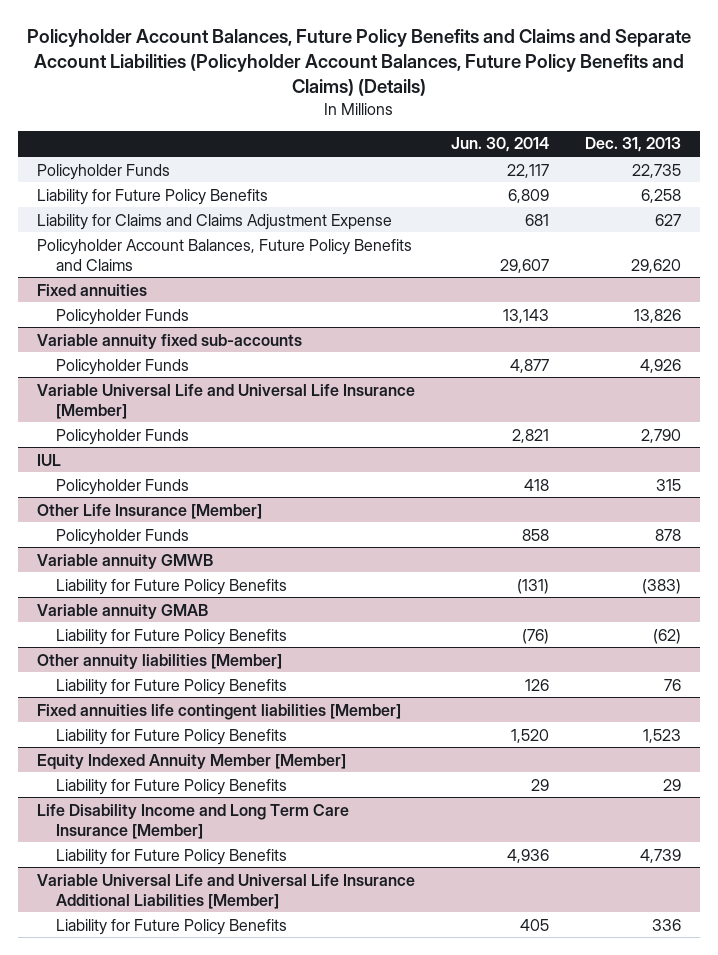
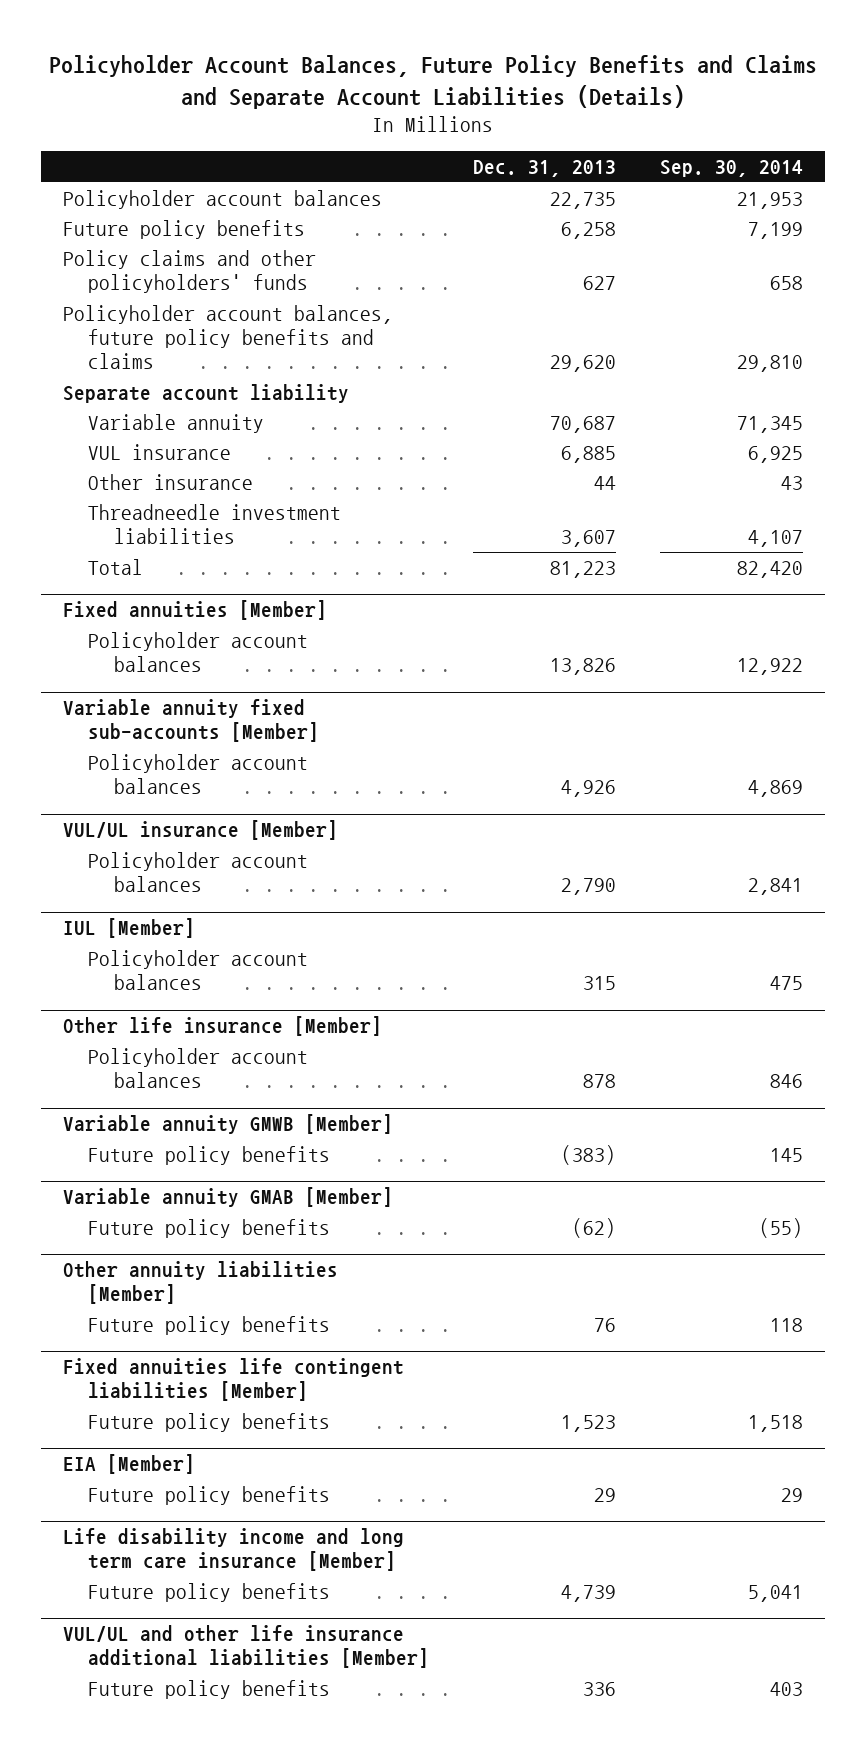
- Policyholder Account Balances, Future Policy Benefits and Claims and Separate Account Liabilities (Policyholder Account Balances, Future Policy Benefits and Claims) (Details)
+ Policyholder Account Balances, Future Policy Benefits and Claims and Separate Account Liabilities (Details)
- | Jun. 30, 2014 | Dec. 31, 2013
+ | Dec. 31, 2013 | Sep. 30, 2014
- Policyholder Funds | 22,117 | 22,735
- Liability for Future Policy Benefits | 6,809 | 6,258
- Liability for Claims and Claims Adjustment Expense | 681 | 627
- Policyholder Account Balances, Future Policy Benefits and Claims | 29,607 | 29,620
- Fixed annuities
- Policyholder Funds | 13,143 | 13,826
- Variable annuity fixed sub-accounts
- Policyholder Funds | 4,877 | 4,926
- Variable Universal Life and Universal Life Insurance [Member]
- Policyholder Funds | 2,821 | 2,790
- IUL
- Policyholder Funds | 418 | 315
- Other Life Insurance [Member]
- Policyholder Funds | 858 | 878
- Variable annuity GMWB
- Liability for Future Policy Benefits | (131) | (383)
- Variable annuity GMAB
- Liability for Future Policy Benefits | (76) | (62)
+ Policyholder account balances | 22,735 | 21,953
+ Future policy benefits | 6,258 | 7,199
+ Policy claims and other policyholders' funds | 627 | 658
+ Policyholder account balances, future policy benefits and claims | 29,620 | 29,810
+ Separate account liability
+ Variable annuity | 70,687 | 71,345
+ VUL insurance | 6,885 | 6,925
+ Other insurance | 44 | 43
+ Threadneedle investment liabilities | 3,607 | 4,107
+ Total | 81,223 | 82,420
+ Fixed annuities [Member]
+ Policyholder account balances | 13,826 | 12,922
+ Variable annuity fixed sub-accounts [Member]
+ Policyholder account balances | 4,926 | 4,869
+ VUL/UL insurance [Member]
+ Policyholder account balances | 2,790 | 2,841
+ IUL [Member]
+ Policyholder account balances | 315 | 475
+ Other life insurance [Member]
+ Policyholder account balances | 878 | 846
+ Variable annuity GMWB [Member]
+ Future policy benefits | (383) | 145
+ Variable annuity GMAB [Member]
+ Future policy benefits | (62) | (55)
@ Other annuity liabilities [Member]
- Liability for Future Policy Benefits | 126 | 76
+ Future policy benefits | 76 | 118
@ Fixed annuities life contingent liabilities [Member]
- Liability for Future Policy Benefits | 1,520 | 1,523
- Equity Indexed Annuity Member [Member]
- Liability for Future Policy Benefits | 29 | 29
- Life Disability Income and Long Term Care Insurance [Member]
- Liability for Future Policy Benefits | 4,936 | 4,739
- Variable Universal Life and Universal Life Insurance Additional Liabilities [Member]
- Liability for Future Policy Benefits | 405 | 336
@ Fixed annuities life contingent liabilities [Member]
+ Future policy benefits | 1,523 | 1,518
+ EIA [Member]
+ Future policy benefits | 29 | 29
+ Life disability income and long term care insurance [Member]
+ Future policy benefits | 4,739 | 5,041
+ VUL/UL and other life insurance additional liabilities [Member]
+ Future policy benefits | 336 | 403

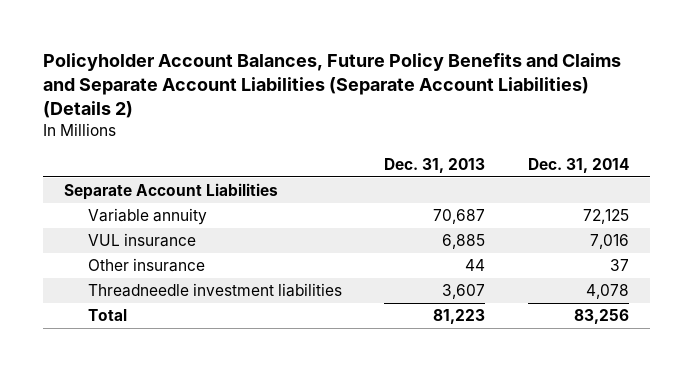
- Policyholder Account Balances, Future Policy Benefits and Claims and Separate Account Liabilities (Details)
+ Policyholder Account Balances, Future Policy Benefits and Claims and Separate Account Liabilities (Separate Account Liabilities) (Details 2)
- | Dec. 31, 2013 | Sep. 30, 2014
+ | Dec. 31, 2013 | Dec. 31, 2014
- Policyholder account balances | 22,735 | 21,953
- Future policy benefits | 6,258 | 7,199
- Policy claims and other policyholders' funds | 627 | 658
- Policyholder account balances, future policy benefits and claims | 29,620 | 29,810
- Separate account liability
+ Separate Account Liabilities
- Fixed annuities [Member]
- Policyholder account balances | 13,826 | 12,922
- Variable annuity fixed sub-accounts [Member]
- Policyholder account balances | 4,926 | 4,869
- VUL/UL insurance [Member]
- Policyholder account balances | 2,790 | 2,841
- IUL [Member]
- Policyholder account balances | 315 | 475
- Other life insurance [Member]
- Policyholder account balances | 878 | 846
- Variable annuity GMWB [Member]
- Future policy benefits | (383) | 145
- Variable annuity GMAB [Member]
- Future policy benefits | (62) | (55)
- Other annuity liabilities [Member]
- Future policy benefits | 76 | 118
- Fixed annuities life contingent liabilities [Member]
- Future policy benefits | 1,523 | 1,518
- EIA [Member]
- Future policy benefits | 29 | 29
- Life disability income and long term care insurance [Member]
- Future policy benefits | 4,739 | 5,041
- VUL/UL and other life insurance additional liabilities [Member]
- Future policy benefits | 336 | 403

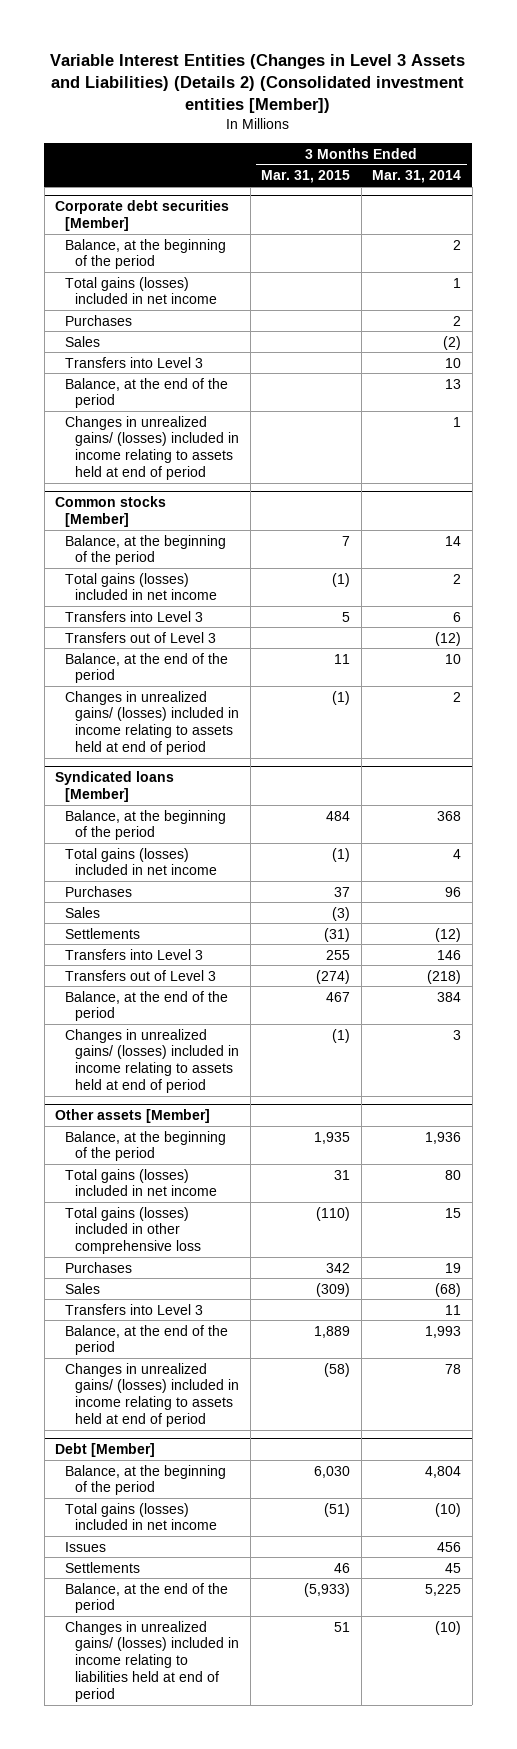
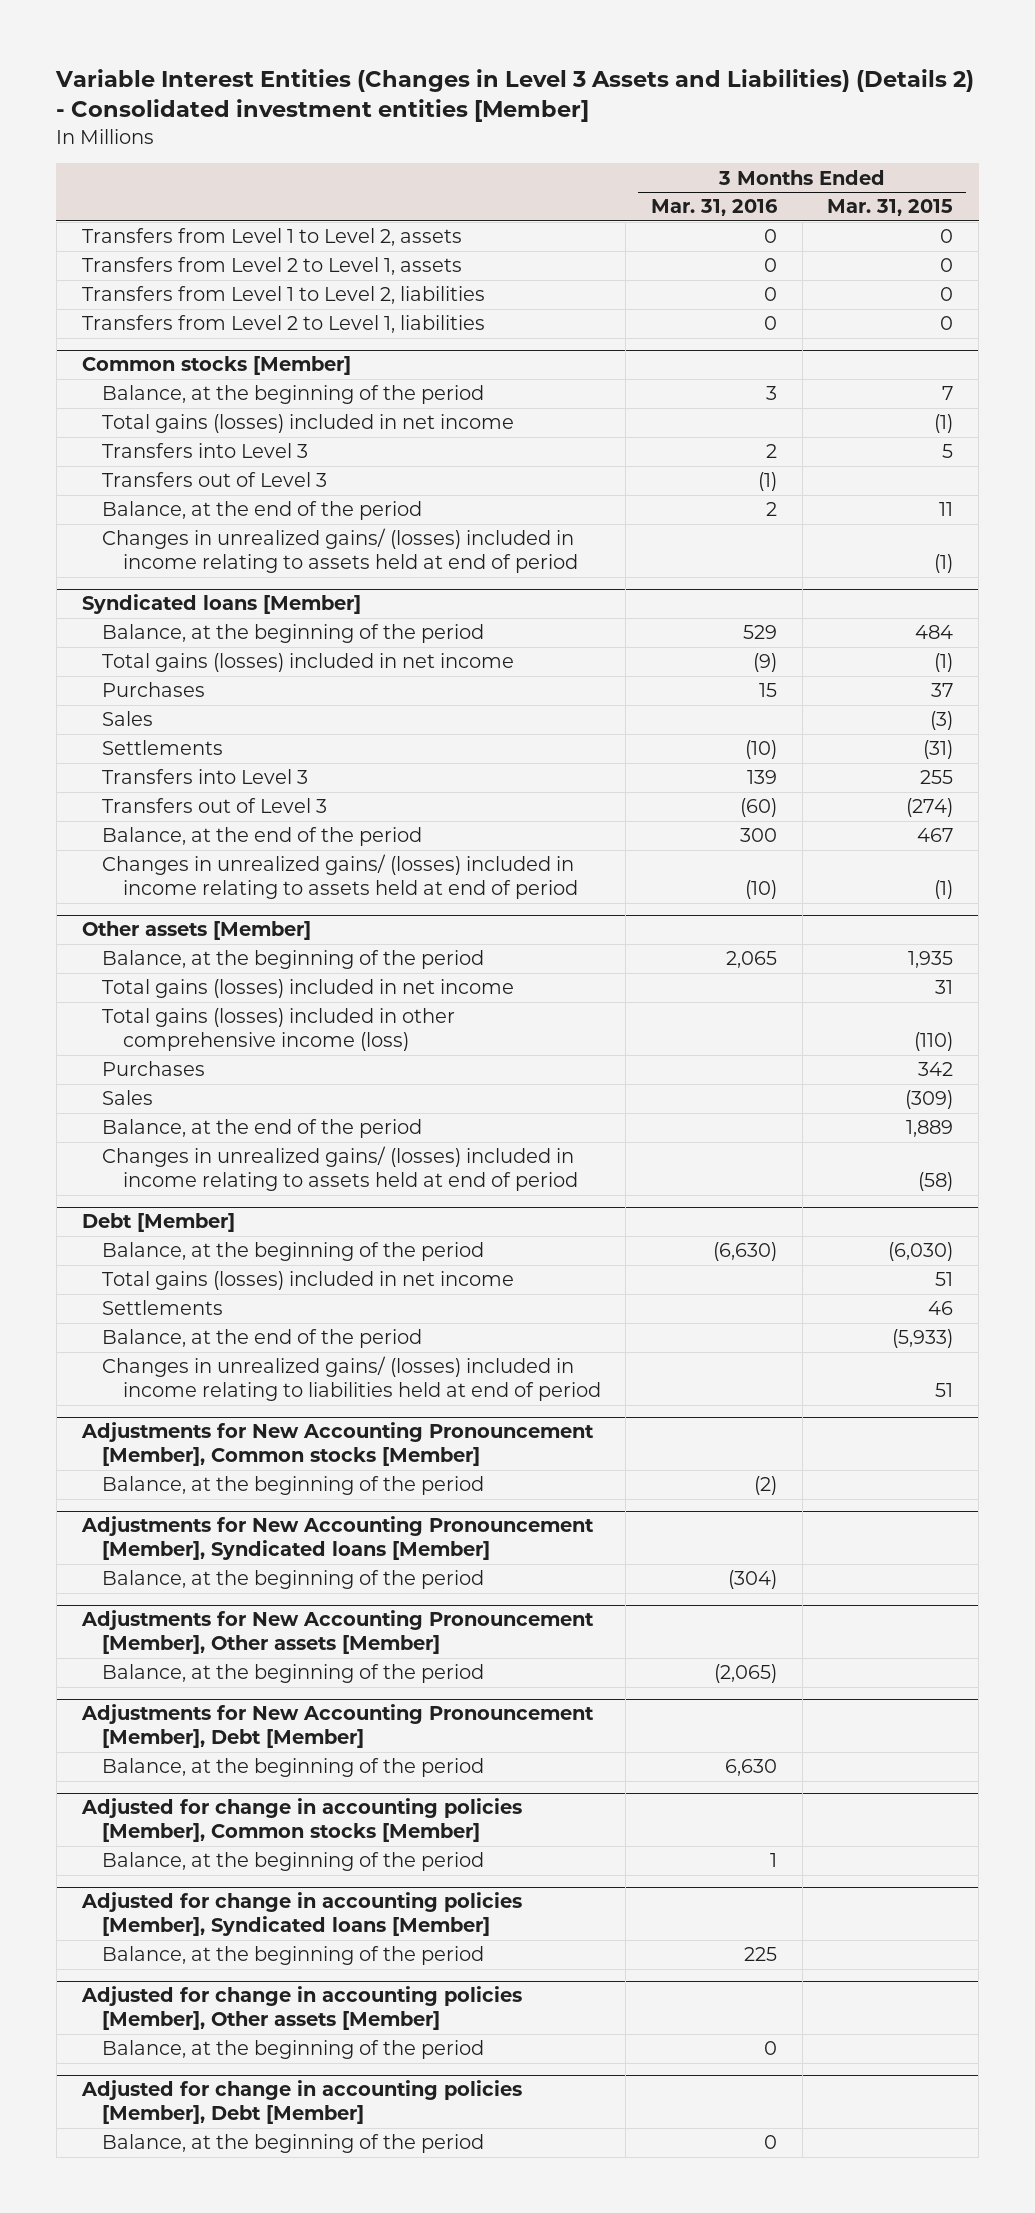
- Variable Interest Entities (Changes in Level 3 Assets and Liabilities) (Details 2) (Consolidated investment entities [Member])
+ Variable Interest Entities (Changes in Level 3 Assets and Liabilities) (Details 2) - Consolidated investment entities [Member]
- | 3 Months Ended Mar. 31, 2015 | 3 Months Ended Mar. 31, 2014
+ | 3 Months Ended Mar. 31, 2016 | 3 Months Ended Mar. 31, 2015
- Corporate debt securities [Member]
- Balance, at the beginning of the period | | 2
- Total gains (losses) included in net income | | 1
- Purchases | | 2
- Sales | | (2)
- Transfers into Level 3 | | 10
- Balance, at the end of the period | | 13
- Changes in unrealized gains/ (losses) included in income relating to assets held at end of period | | 1
+ Transfers from Level 1 to Level 2, assets | 0 | 0
+ Transfers from Level 2 to Level 1, assets | 0 | 0
+ Transfers from Level 1 to Level 2, liabilities | 0 | 0
+ Transfers from Level 2 to Level 1, liabilities | 0 | 0
@ Other assets [Member]
- Total gains (losses) included in other comprehensive loss | (110) | 15
+ Total gains (losses) included in other comprehensive income (loss) | | (110)
- Transfers into Level 3 | | 11
@ Debt [Member]
- Balance, at the beginning of the period | 6,030 | 4,804
- Total gains (losses) included in net income | (51) | (10)
- Issues | | 456
+ Balance, at the beginning of the period | (6,630) | (6,030)
+ Total gains (losses) included in net income | | 51
+ Adjustments for New Accounting Pronouncement [Member], Common stocks [Member]
+ Balance, at the beginning of the period | (2) |
+ Adjustments for New Accounting Pronouncement [Member], Syndicated loans [Member]
+ Balance, at the beginning of the period | (304) |
+ Adjustments for New Accounting Pronouncement [Member], Other assets [Member]
+ Balance, at the beginning of the period | (2,065) |
+ Adjustments for New Accounting Pronouncement [Member], Debt [Member]
+ Balance, at the beginning of the period | 6,630 |
+ Adjusted for change in accounting policies [Member], Common stocks [Member]
+ Balance, at the beginning of the period | 1 |
+ Adjusted for change in accounting policies [Member], Syndicated loans [Member]
+ Balance, at the beginning of the period | 225 |
+ Adjusted for change in accounting policies [Member], Other assets [Member]
+ Balance, at the beginning of the period | 0 |
+ Adjusted for change in accounting policies [Member], Debt [Member]
+ Balance, at the beginning of the period | 0 |

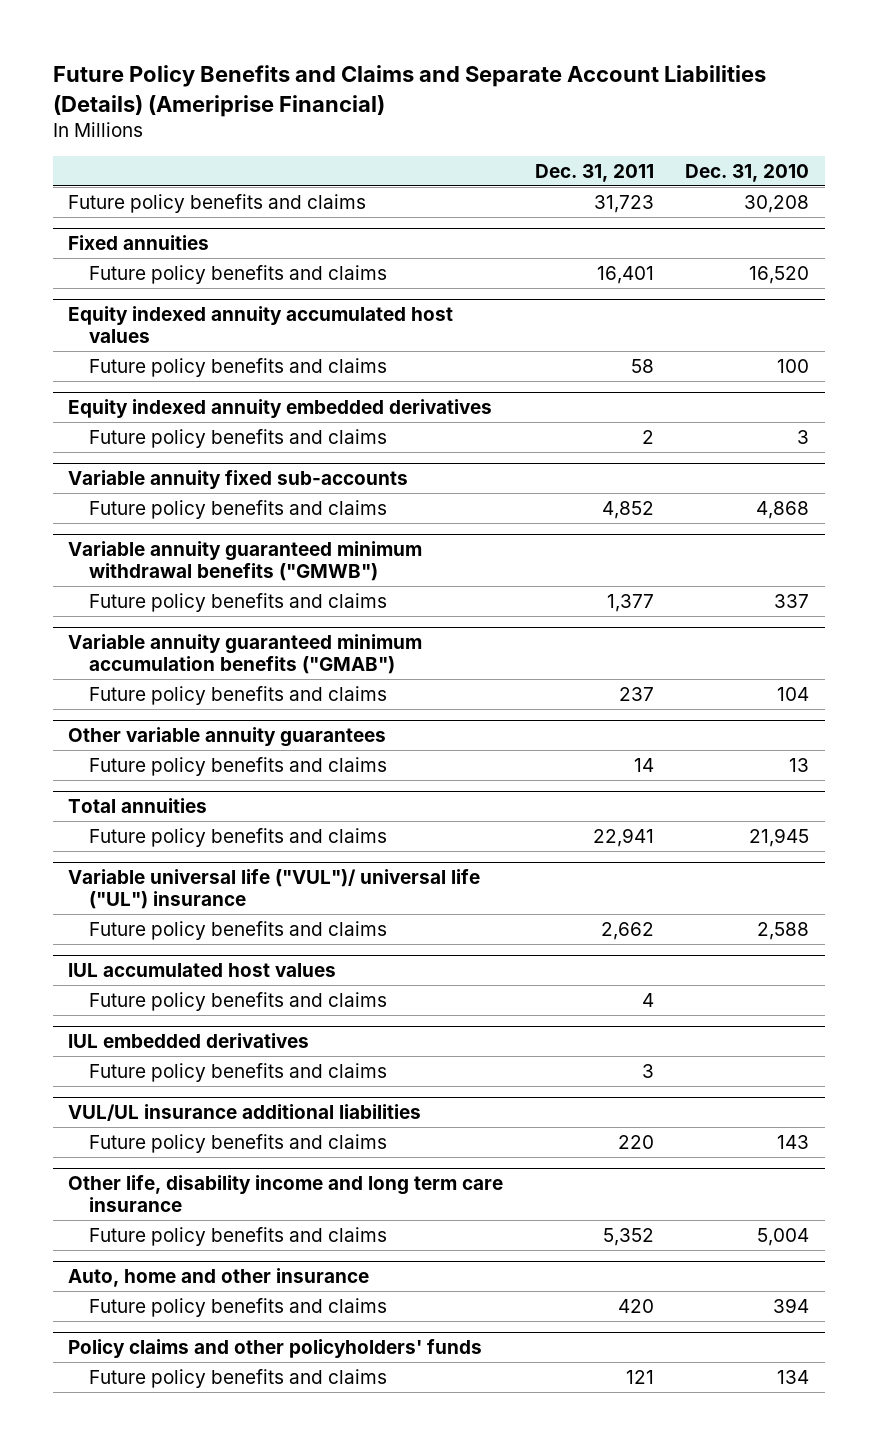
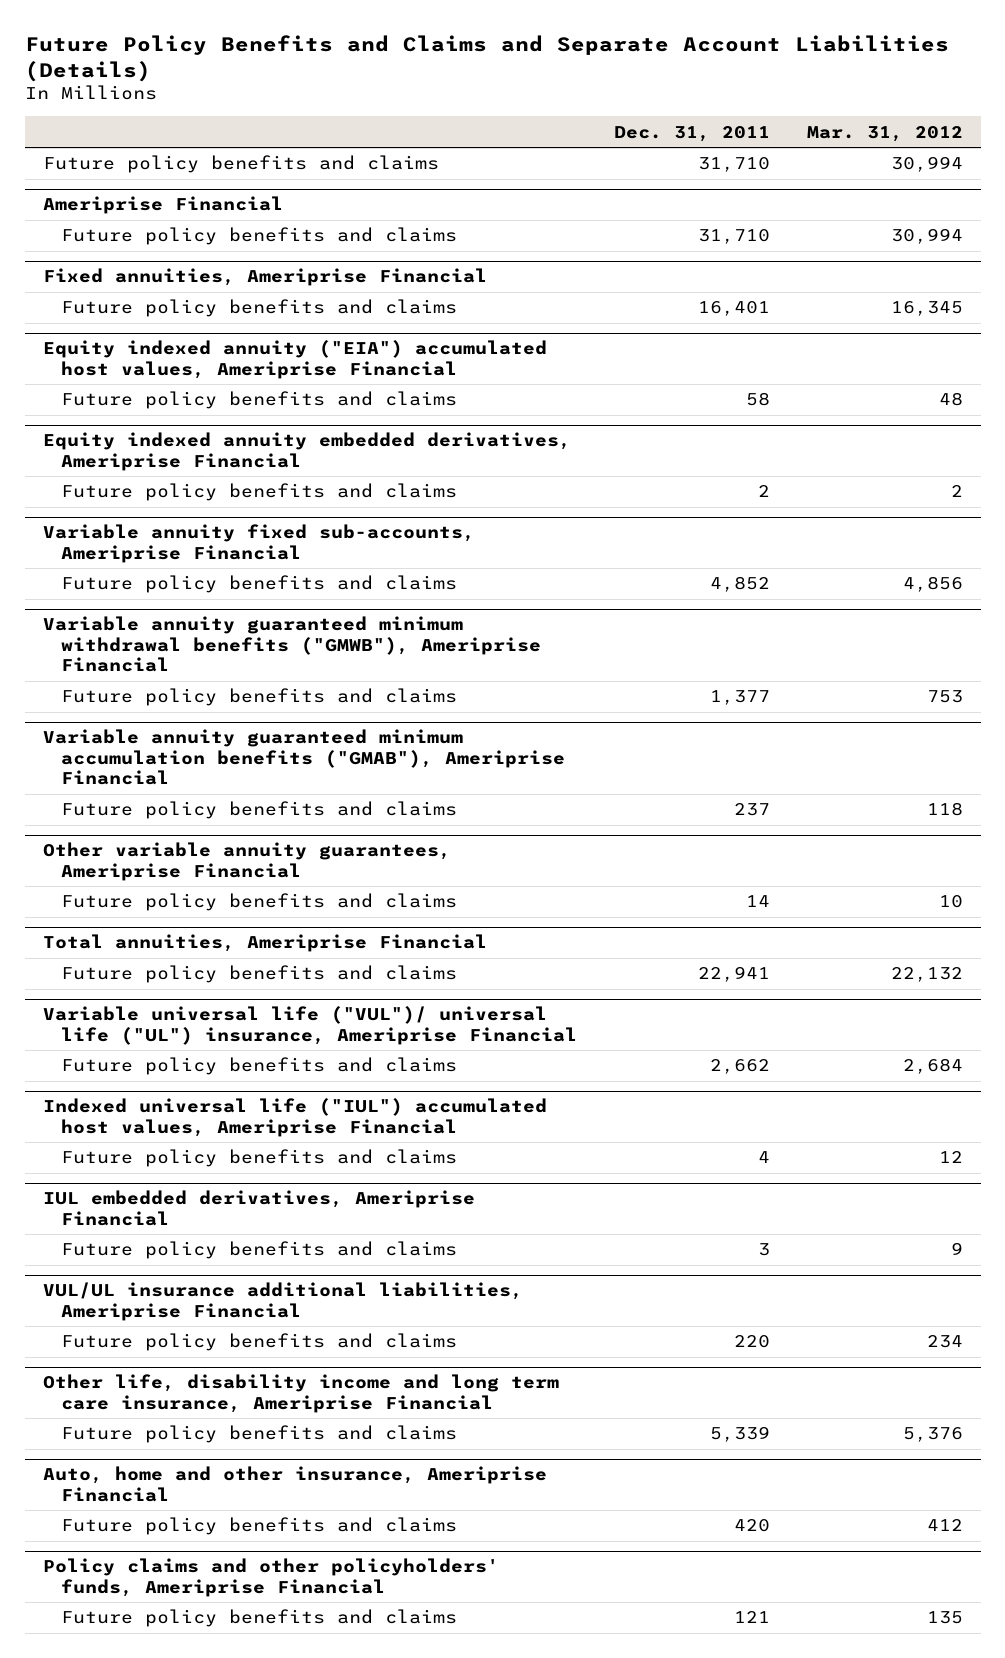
- Future Policy Benefits and Claims and Separate Account Liabilities (Details) (Ameriprise Financial)
+ Future Policy Benefits and Claims and Separate Account Liabilities (Details)
- | Dec. 31, 2011 | Dec. 31, 2010
+ | Dec. 31, 2011 | Mar. 31, 2012
- Future policy benefits and claims | 31,723 | 30,208
- Fixed annuities
+ Future policy benefits and claims | 31,710 | 30,994
+ Ameriprise Financial
+ Future policy benefits and claims | 31,710 | 30,994
+ Fixed annuities, Ameriprise Financial
- Equity indexed annuity accumulated host values
+ Equity indexed annuity ("EIA") accumulated host values, Ameriprise Financial
- Equity indexed annuity embedded derivatives
+ Equity indexed annuity embedded derivatives, Ameriprise Financial
- Variable annuity fixed sub-accounts
+ Variable annuity fixed sub-accounts, Ameriprise Financial
- Variable annuity guaranteed minimum withdrawal benefits ("GMWB")
+ Variable annuity guaranteed minimum withdrawal benefits ("GMWB"), Ameriprise Financial
- Variable annuity guaranteed minimum accumulation benefits ("GMAB")
+ Variable annuity guaranteed minimum accumulation benefits ("GMAB"), Ameriprise Financial
- Other variable annuity guarantees
+ Other variable annuity guarantees, Ameriprise Financial
- Total annuities
+ Total annuities, Ameriprise Financial
- Variable universal life ("VUL")/ universal life ("UL") insurance
+ Variable universal life ("VUL")/ universal life ("UL") insurance, Ameriprise Financial
- IUL accumulated host values
+ Indexed universal life ("IUL") accumulated host values, Ameriprise Financial
- IUL embedded derivatives
+ IUL embedded derivatives, Ameriprise Financial
- VUL/UL insurance additional liabilities
+ VUL/UL insurance additional liabilities, Ameriprise Financial
- Other life, disability income and long term care insurance
- Future policy benefits and claims | 5,352 | 5,004
- Auto, home and other insurance
+ Other life, disability income and long term care insurance, Ameriprise Financial
+ Future policy benefits and claims | 5,339 | 5,376
+ Auto, home and other insurance, Ameriprise Financial
- Policy claims and other policyholders' funds
+ Policy claims and other policyholders' funds, Ameriprise Financial

